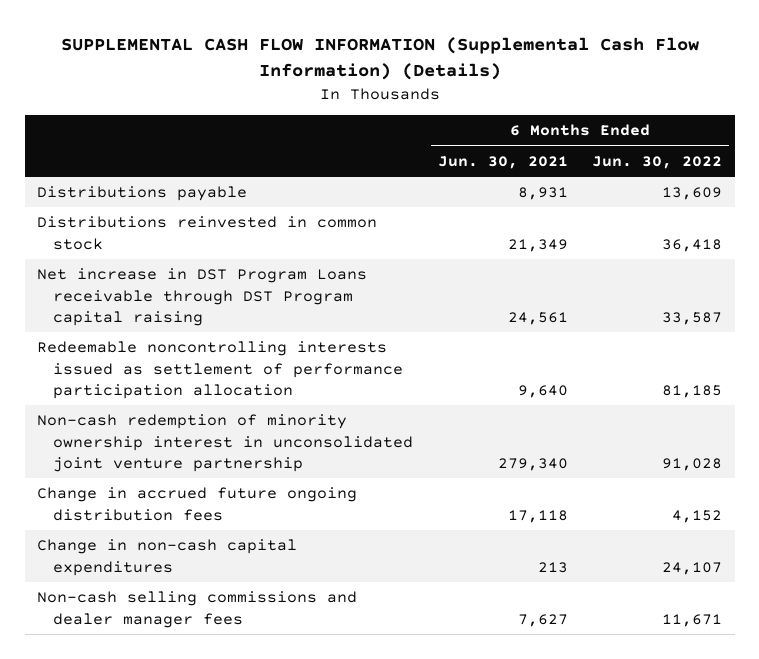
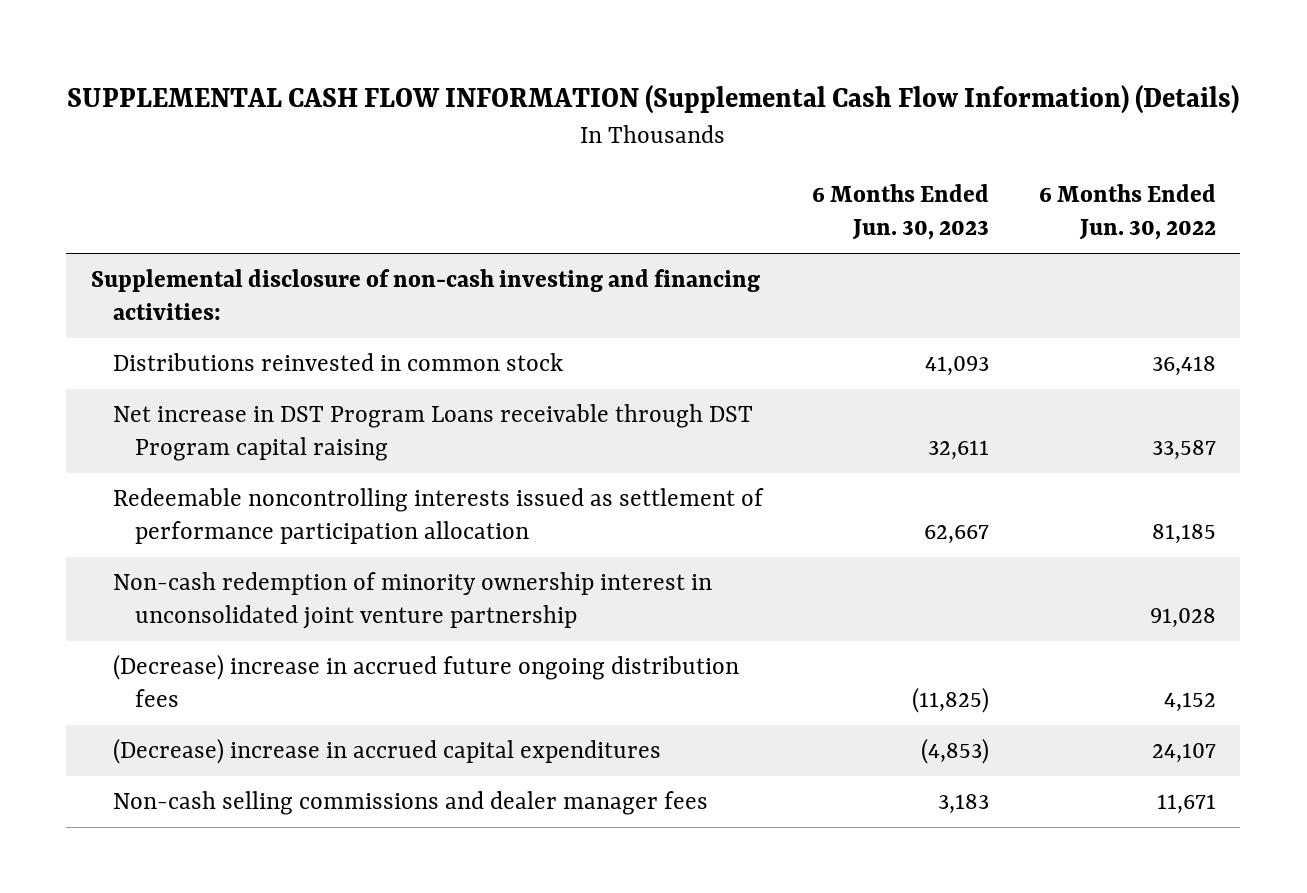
- | 6 Months Ended Jun. 30, 2021 | 6 Months Ended Jun. 30, 2022
+ | 6 Months Ended Jun. 30, 2023 | 6 Months Ended Jun. 30, 2022
- Distributions payable | 8,931 | 13,609
+ Supplemental disclosure of non-cash investing and financing activities:
- Change in accrued future ongoing distribution fees | 17,118 | 4,152
- Change in non-cash capital expenditures | 213 | 24,107
+ (Decrease) increase in accrued future ongoing distribution fees | (11,825) | 4,152
+ (Decrease) increase in accrued capital expenditures | (4,853) | 24,107

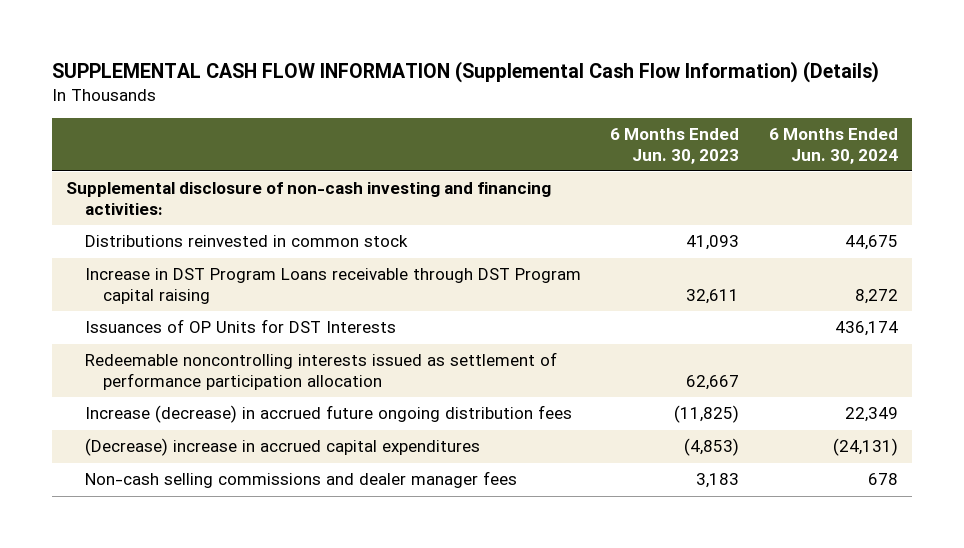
- | 6 Months Ended Jun. 30, 2023 | 6 Months Ended Jun. 30, 2022
+ | 6 Months Ended Jun. 30, 2023 | 6 Months Ended Jun. 30, 2024
- Net increase in DST Program Loans receivable through DST Program capital raising | 32,611 | 33,587
+ Increase in DST Program Loans receivable through DST Program capital raising | 32,611 | 8,272
+ Issuances of OP Units for DST Interests | | 436,174
- Non-cash redemption of minority ownership interest in unconsolidated joint venture partnership | | 91,028
- (Decrease) increase in accrued future ongoing distribution fees | (11,825) | 4,152
+ Increase (decrease) in accrued future ongoing distribution fees | (11,825) | 22,349

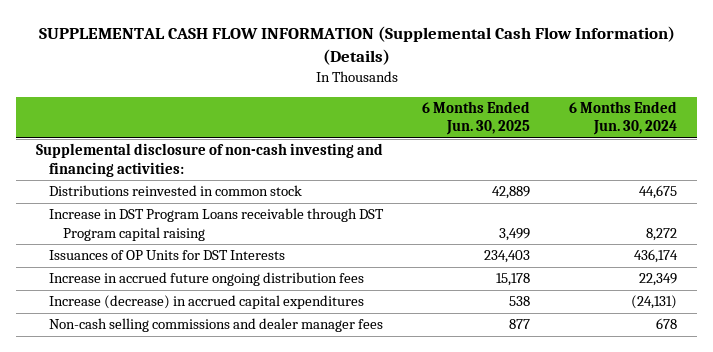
- | 6 Months Ended Jun. 30, 2023 | 6 Months Ended Jun. 30, 2024
+ | 6 Months Ended Jun. 30, 2025 | 6 Months Ended Jun. 30, 2024
- Redeemable noncontrolling interests issued as settlement of performance participation allocation | 62,667 |
- Increase (decrease) in accrued future ongoing distribution fees | (11,825) | 22,349
- (Decrease) increase in accrued capital expenditures | (4,853) | (24,131)
+ Increase in accrued future ongoing distribution fees | 15,178 | 22,349
+ Increase (decrease) in accrued capital expenditures | 538 | (24,131)

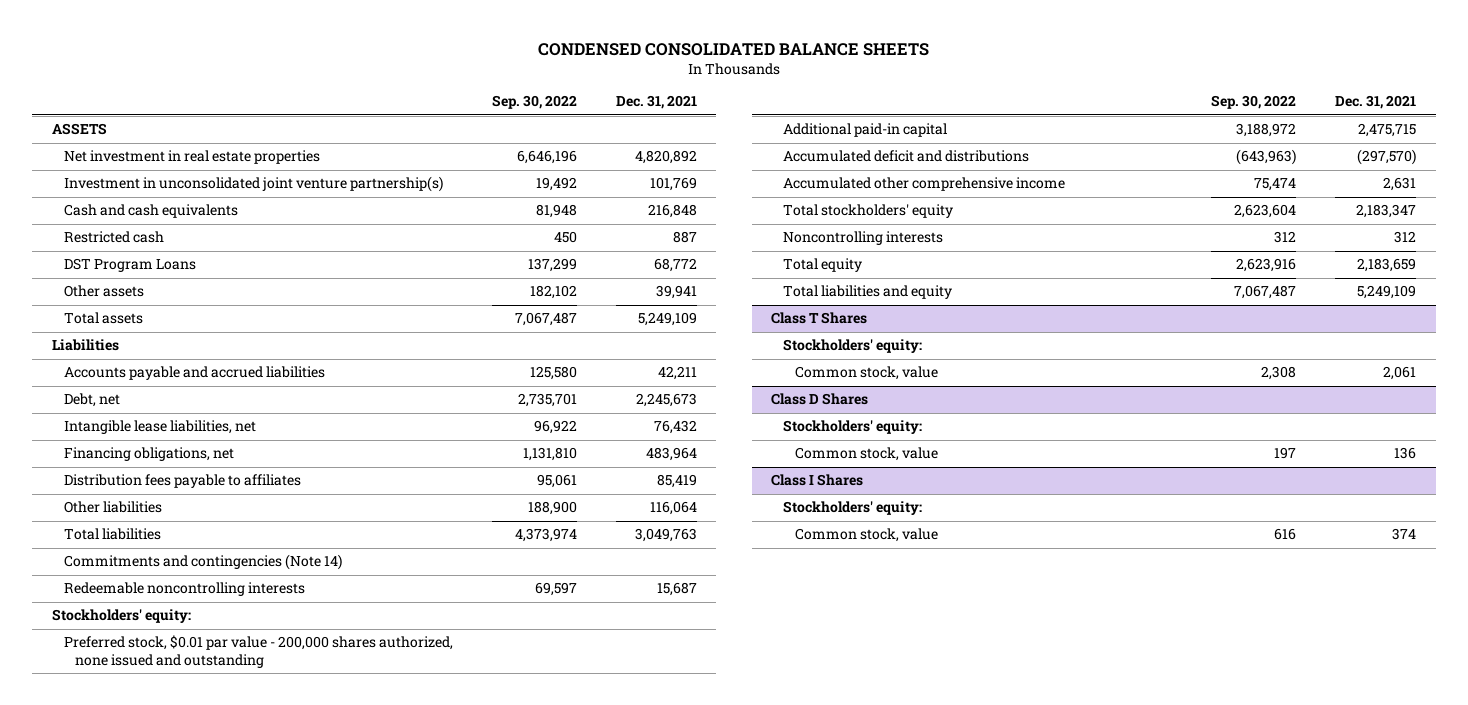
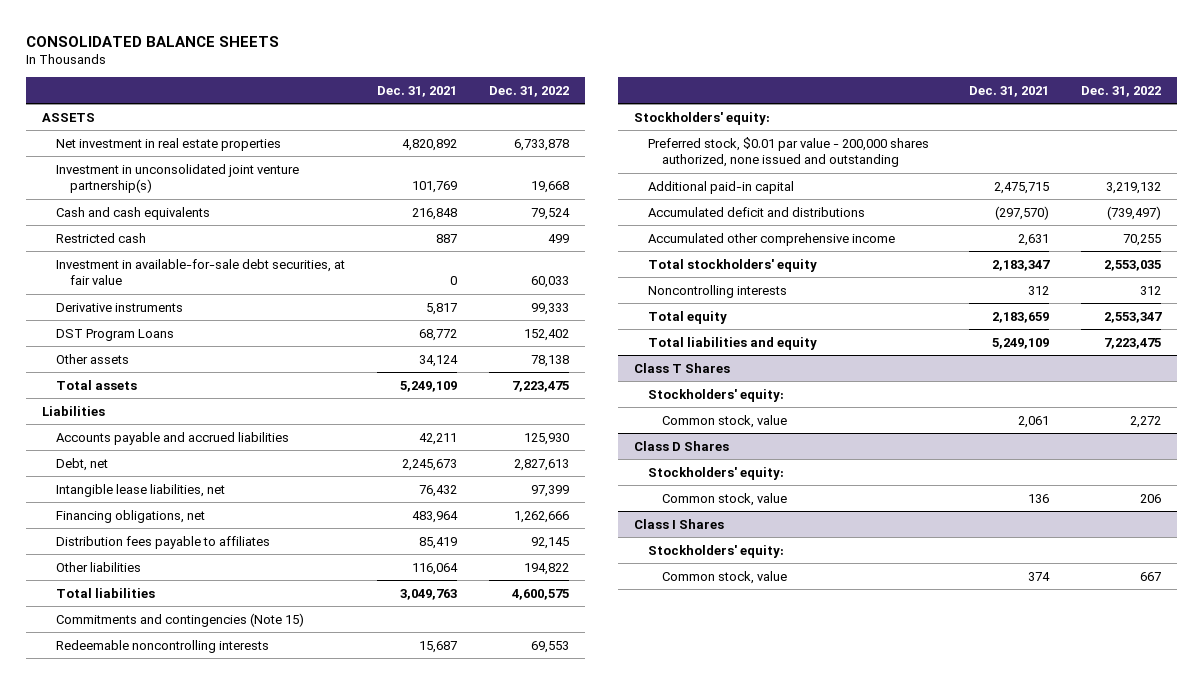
- CONDENSED CONSOLIDATED BALANCE SHEETS
+ CONSOLIDATED BALANCE SHEETS
- | Sep. 30, 2022 | Dec. 31, 2021
+ | Dec. 31, 2021 | Dec. 31, 2022
+ Investment in available-for-sale debt securities, at fair value | 0 | 60,033
+ Derivative instruments | 5,817 | 99,333
- Other assets | 182,102 | 39,941
+ Other assets | 34,124 | 78,138
- Commitments and contingencies (Note 14)
+ Commitments and contingencies (Note 15)

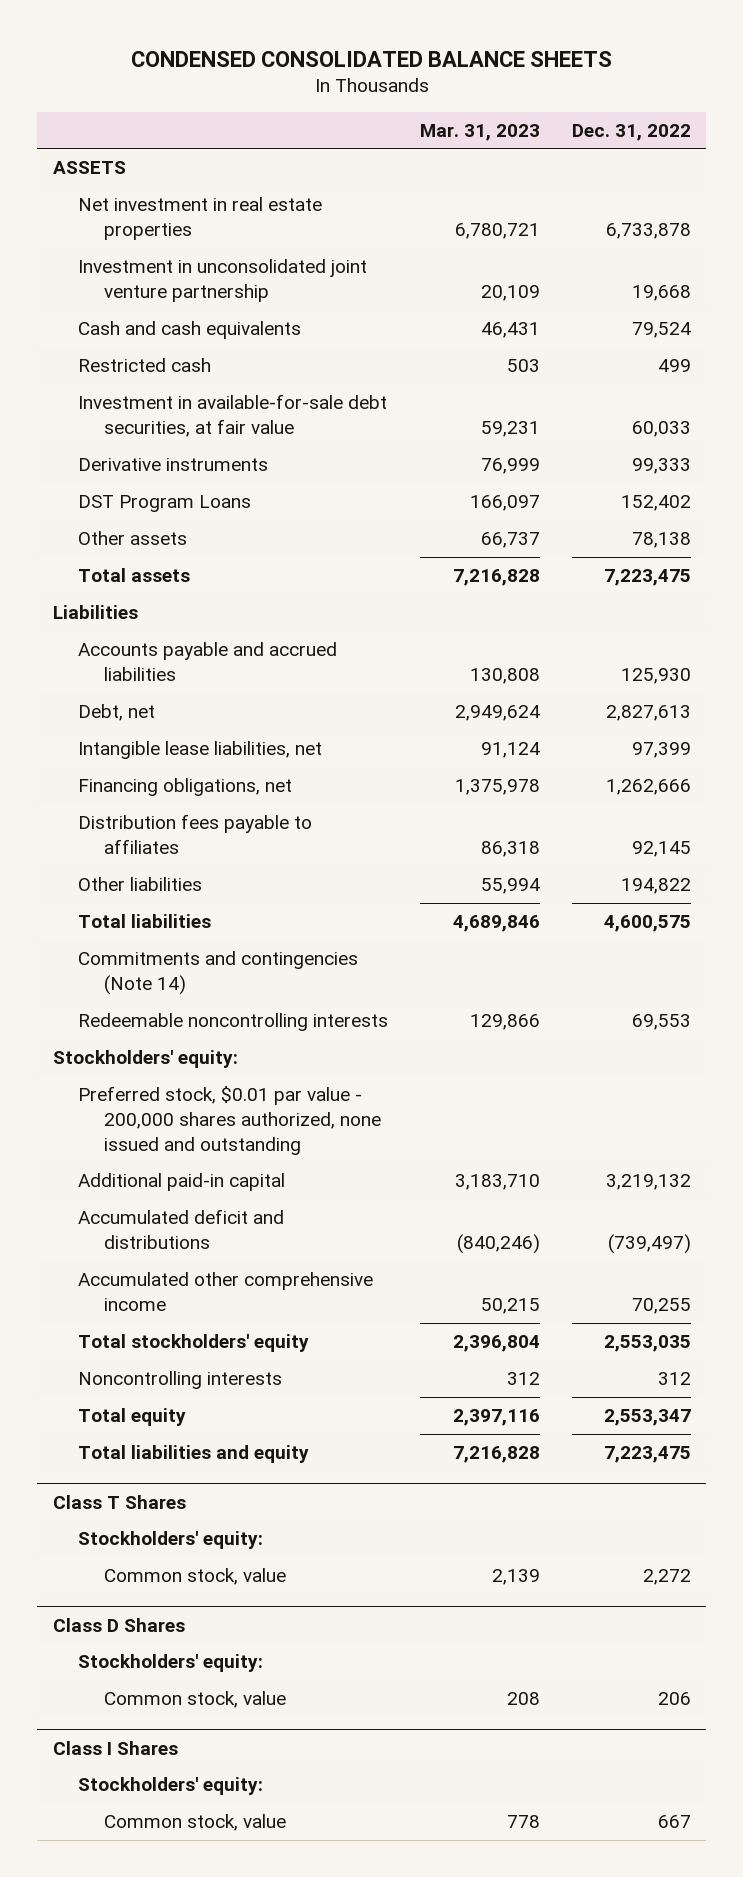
- CONSOLIDATED BALANCE SHEETS
+ CONDENSED CONSOLIDATED BALANCE SHEETS
- | Dec. 31, 2021 | Dec. 31, 2022
+ | Mar. 31, 2023 | Dec. 31, 2022
- Investment in unconsolidated joint venture partnership(s) | 101,769 | 19,668
+ Investment in unconsolidated joint venture partnership | 20,109 | 19,668
- Commitments and contingencies (Note 15)
+ Commitments and contingencies (Note 14)

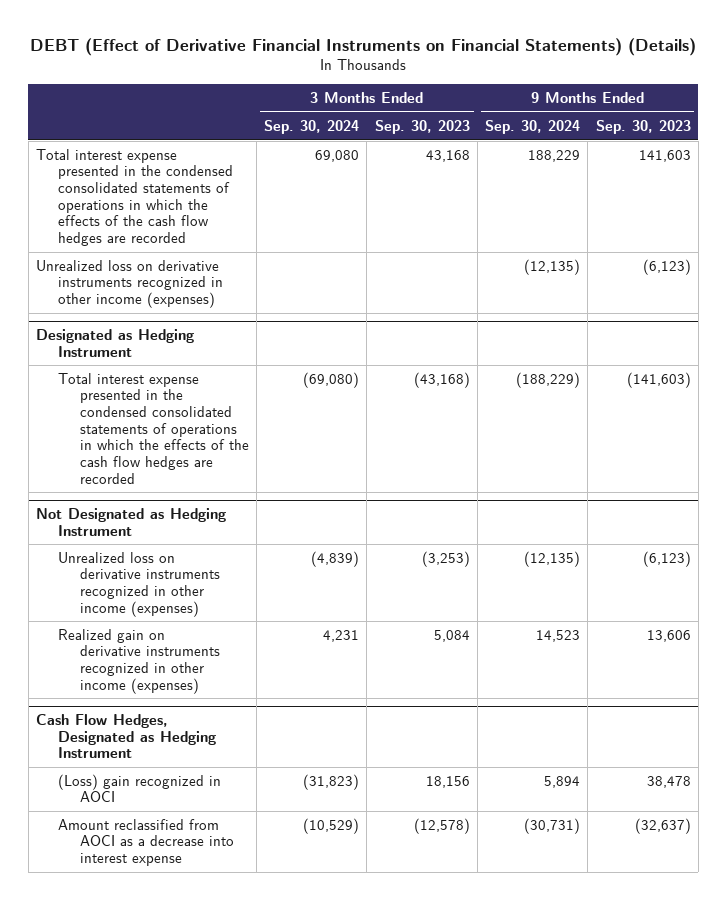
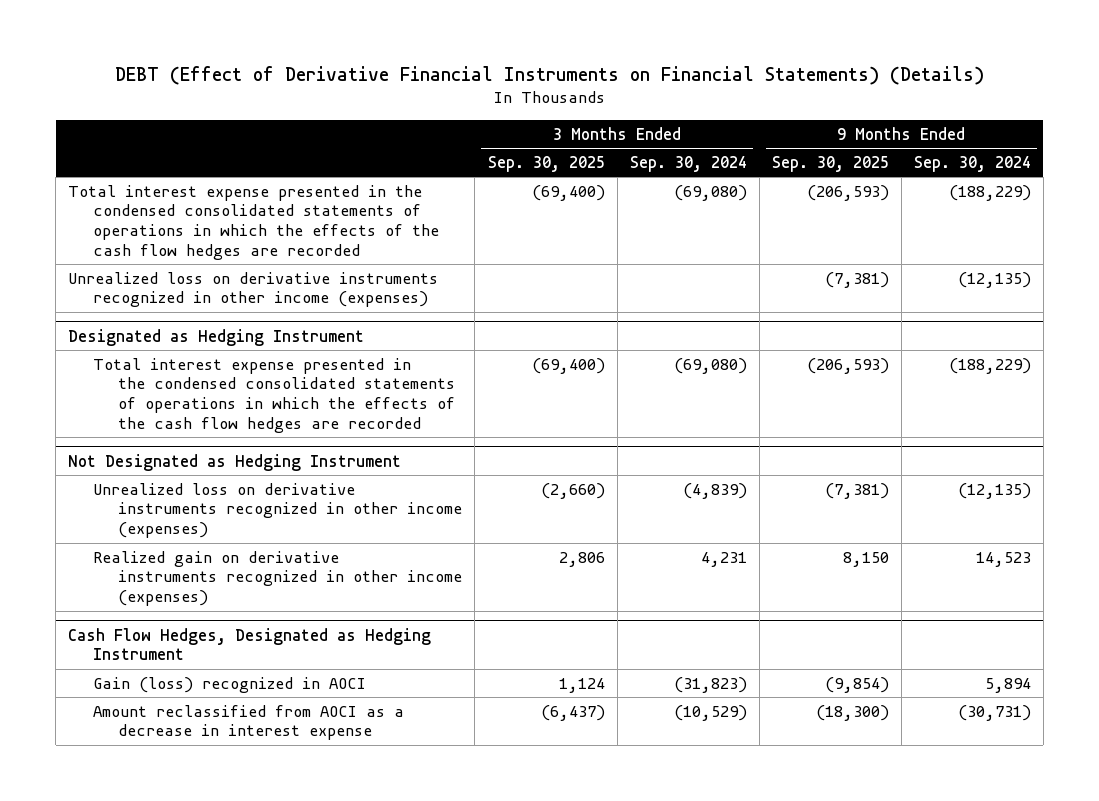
- | 3 Months Ended Sep. 30, 2024 | 3 Months Ended Sep. 30, 2023 | 9 Months Ended Sep. 30, 2024 | 9 Months Ended Sep. 30, 2023
+ | 3 Months Ended Sep. 30, 2025 | 3 Months Ended Sep. 30, 2024 | 9 Months Ended Sep. 30, 2025 | 9 Months Ended Sep. 30, 2024
- Total interest expense presented in the condensed consolidated statements of operations in which the effects of the cash flow hedges are recorded | 69,080 | 43,168 | 188,229 | 141,603
+ Total interest expense presented in the condensed consolidated statements of operations in which the effects of the cash flow hedges are recorded | (69,400) | (69,080) | (206,593) | (188,229)
@ Cash Flow Hedges, Designated as Hedging Instrument
- (Loss) gain recognized in AOCI | (31,823) | 18,156 | 5,894 | 38,478
- Amount reclassified from AOCI as a decrease into interest expense | (10,529) | (12,578) | (30,731) | (32,637)
+ Gain (loss) recognized in AOCI | 1,124 | (31,823) | (9,854) | 5,894
+ Amount reclassified from AOCI as a decrease in interest expense | (6,437) | (10,529) | (18,300) | (30,731)

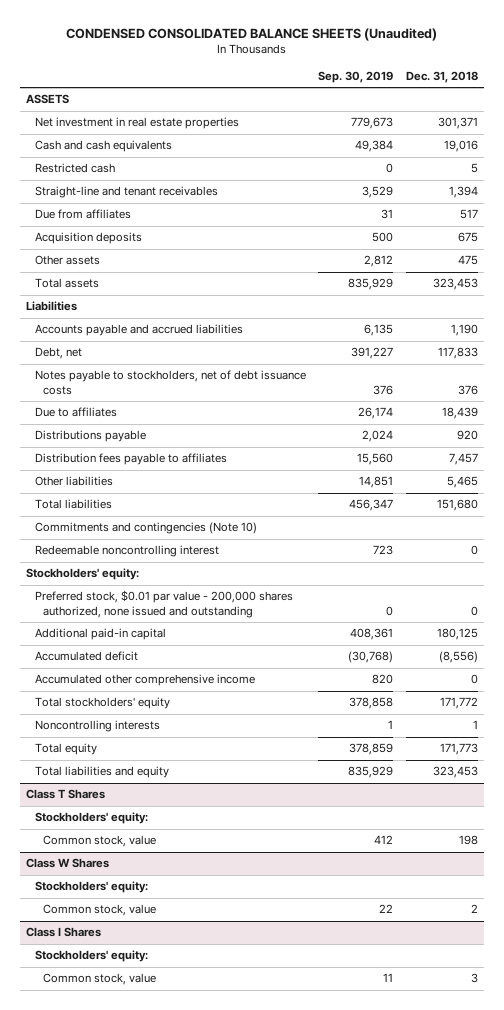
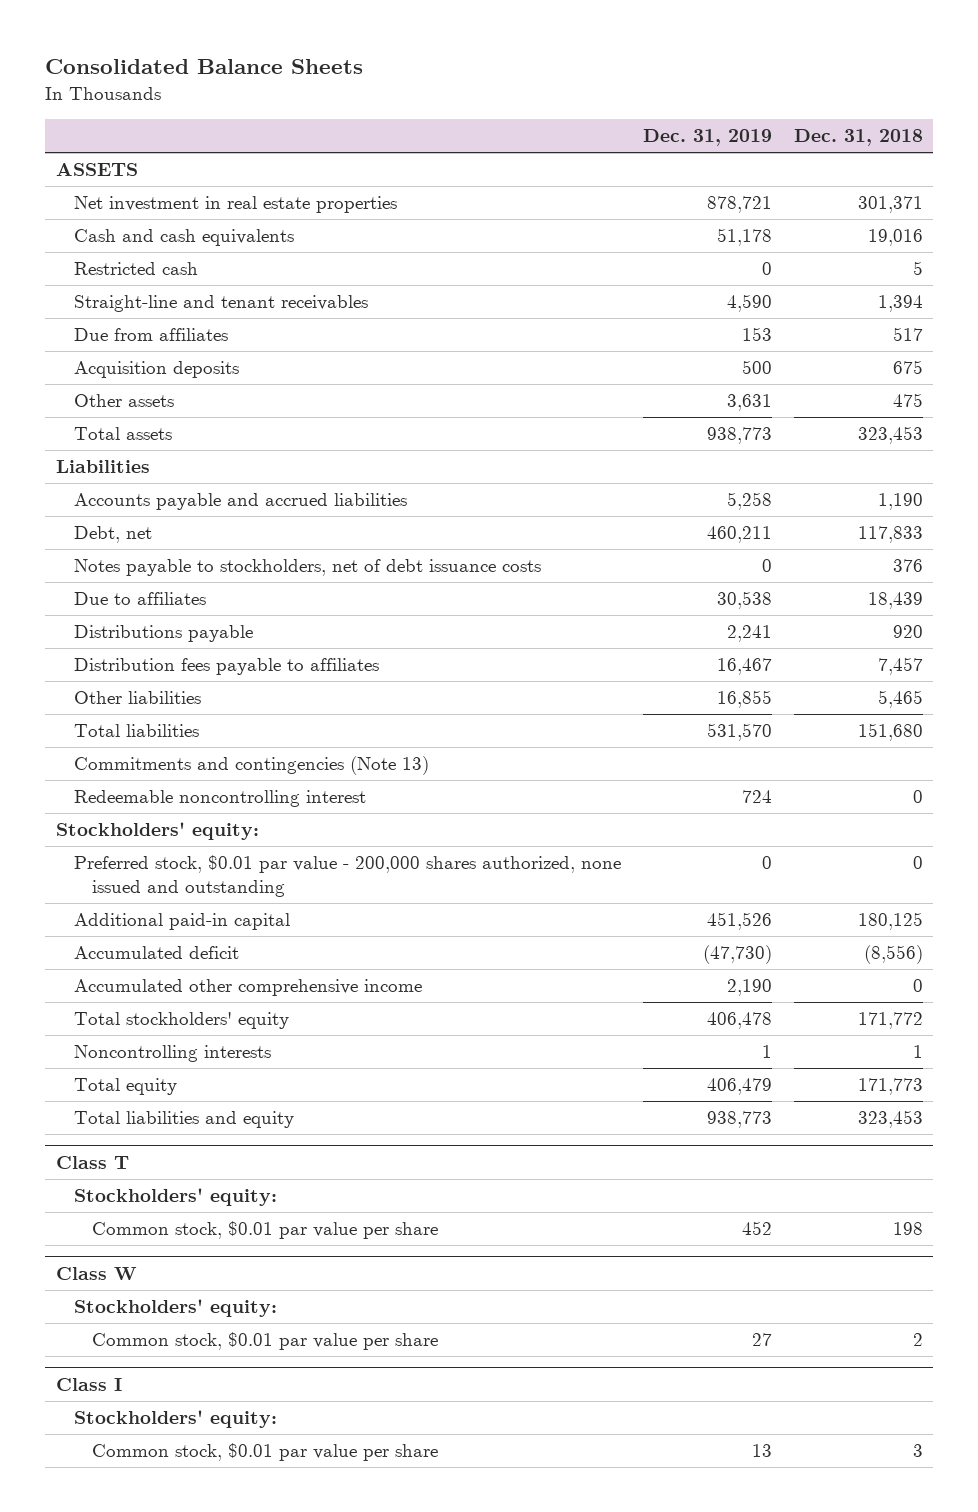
- CONDENSED CONSOLIDATED BALANCE SHEETS (Unaudited)
+ Consolidated Balance Sheets
- | Sep. 30, 2019 | Dec. 31, 2018
+ | Dec. 31, 2019 | Dec. 31, 2018
- Commitments and contingencies (Note 10)
+ Commitments and contingencies (Note 13)
- Class T Shares
+ Class T
- Common stock, value | 412 | 198
- Class W Shares
+ Common stock, $0.01 par value per share | 452 | 198
+ Class W
- Common stock, value | 22 | 2
- Class I Shares
+ Common stock, $0.01 par value per share | 27 | 2
+ Class I
- Common stock, value | 11 | 3
+ Common stock, $0.01 par value per share | 13 | 3

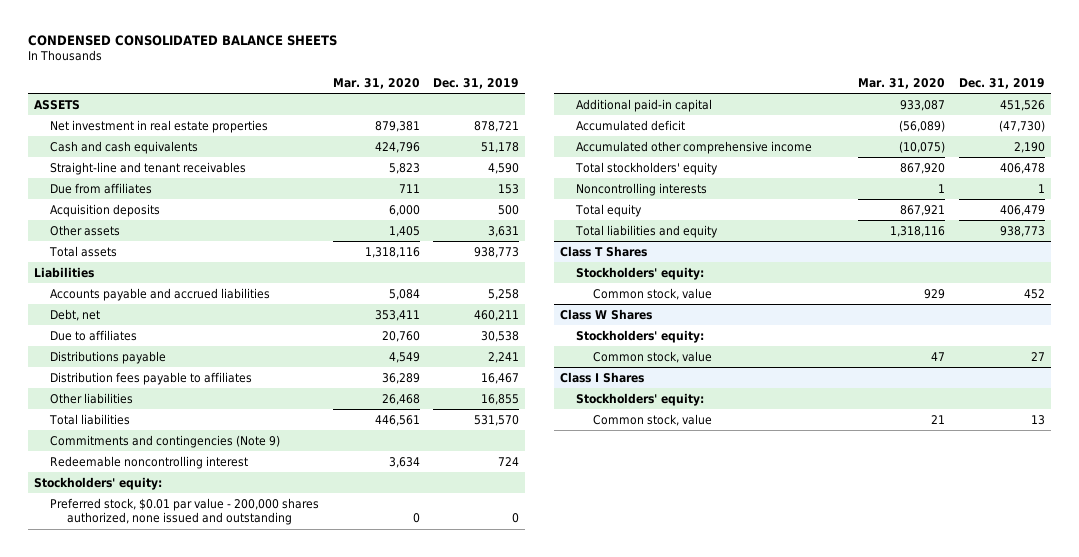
- Consolidated Balance Sheets
+ CONDENSED CONSOLIDATED BALANCE SHEETS
- | Dec. 31, 2019 | Dec. 31, 2018
+ | Mar. 31, 2020 | Dec. 31, 2019
- Restricted cash | 0 | 5
- Notes payable to stockholders, net of debt issuance costs | 0 | 376
- Commitments and contingencies (Note 13)
+ Commitments and contingencies (Note 9)
- Class T
+ Class T Shares
- Common stock, $0.01 par value per share | 452 | 198
- Class W
+ Common stock, value | 929 | 452
+ Class W Shares
- Common stock, $0.01 par value per share | 27 | 2
- Class I
+ Common stock, value | 47 | 27
+ Class I Shares
- Common stock, $0.01 par value per share | 13 | 3
+ Common stock, value | 21 | 13

